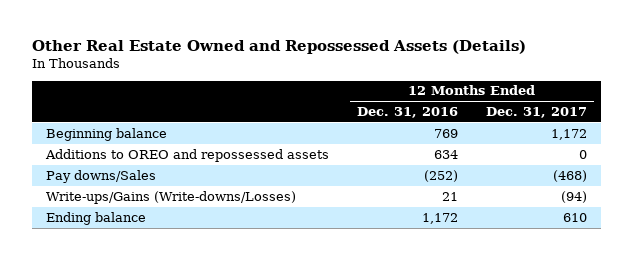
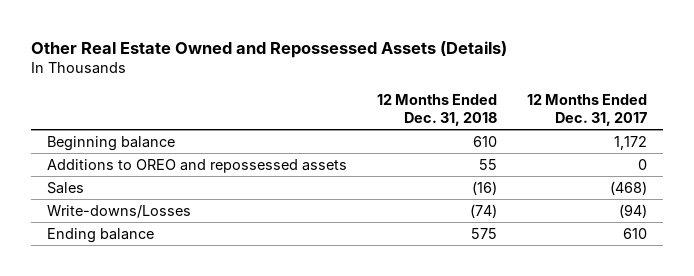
- | 12 Months Ended Dec. 31, 2016 | 12 Months Ended Dec. 31, 2017
+ | 12 Months Ended Dec. 31, 2018 | 12 Months Ended Dec. 31, 2017
- Pay downs/Sales | (252) | (468)
- Write-ups/Gains (Write-downs/Losses) | 21 | (94)
+ Sales | (16) | (468)
+ Write-downs/Losses | (74) | (94)

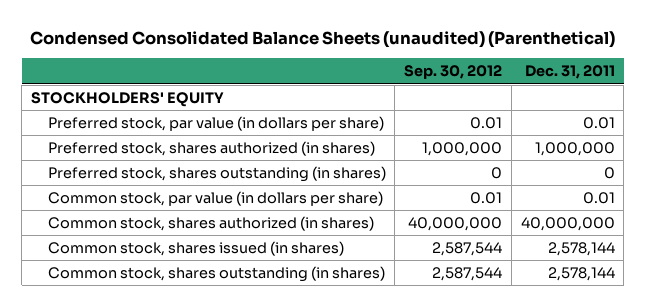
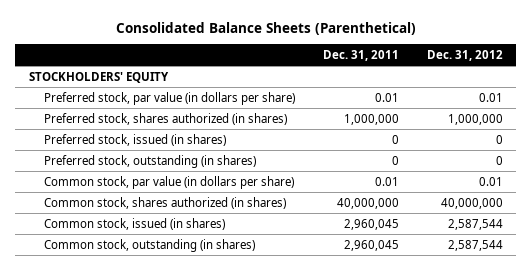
- Condensed Consolidated Balance Sheets (unaudited) (Parenthetical)
+ Consolidated Balance Sheets (Parenthetical)
- | Sep. 30, 2012 | Dec. 31, 2011
+ | Dec. 31, 2011 | Dec. 31, 2012
- Preferred stock, shares outstanding (in shares) | 0 | 0
+ Preferred stock, issued (in shares) | 0 | 0
+ Preferred stock, outstanding (in shares) | 0 | 0
- Common stock, shares issued (in shares) | 2,587,544 | 2,578,144
- Common stock, shares outstanding (in shares) | 2,587,544 | 2,578,144
+ Common stock, issued (in shares) | 2,960,045 | 2,587,544
+ Common stock, outstanding (in shares) | 2,960,045 | 2,587,544

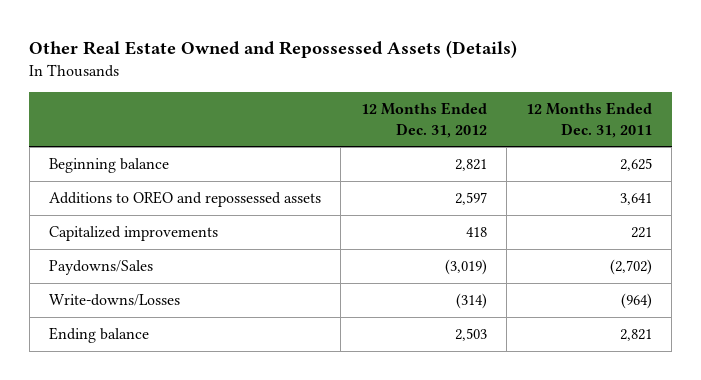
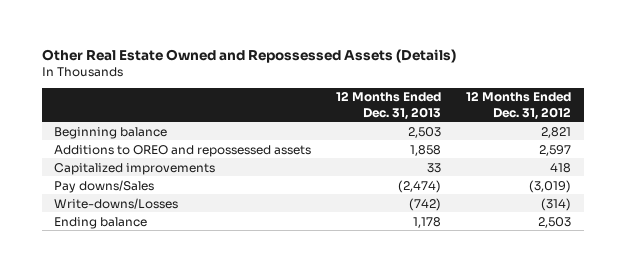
- | 12 Months Ended Dec. 31, 2012 | 12 Months Ended Dec. 31, 2011
+ | 12 Months Ended Dec. 31, 2013 | 12 Months Ended Dec. 31, 2012
- Paydowns/Sales | (3,019) | (2,702)
+ Pay downs/Sales | (2,474) | (3,019)

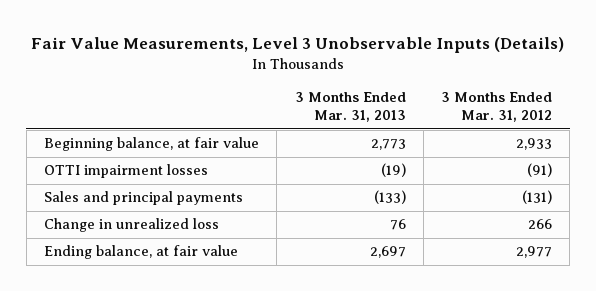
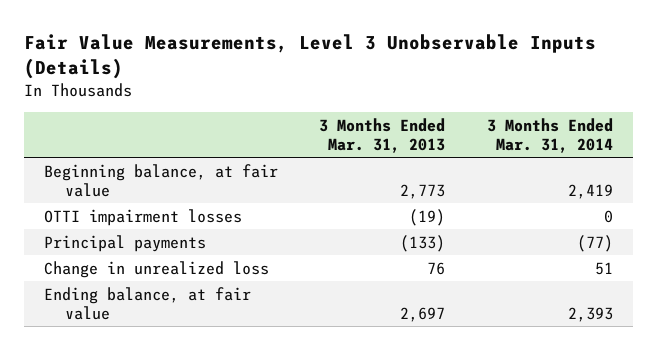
- | 3 Months Ended Mar. 31, 2013 | 3 Months Ended Mar. 31, 2012
+ | 3 Months Ended Mar. 31, 2013 | 3 Months Ended Mar. 31, 2014
- Sales and principal payments | (133) | (131)
+ Principal payments | (133) | (77)

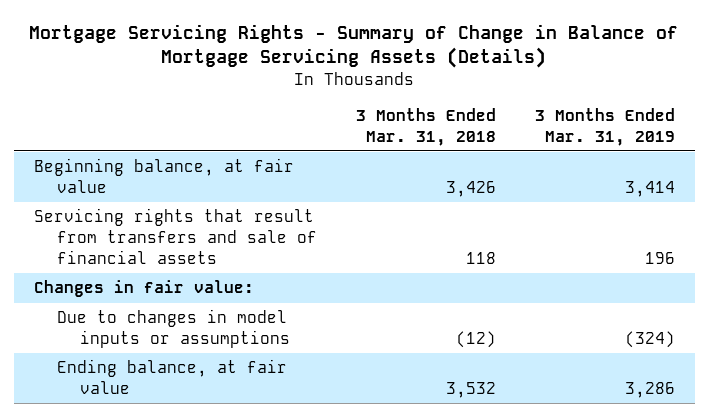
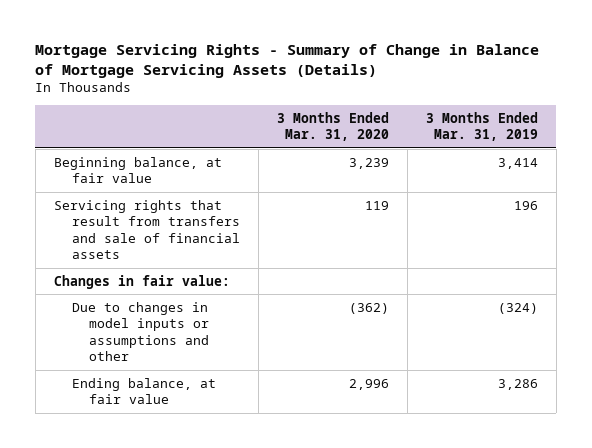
- | 3 Months Ended Mar. 31, 2018 | 3 Months Ended Mar. 31, 2019
+ | 3 Months Ended Mar. 31, 2020 | 3 Months Ended Mar. 31, 2019
- Due to changes in model inputs or assumptions | (12) | (324)
+ Due to changes in model inputs or assumptions and other | (362) | (324)

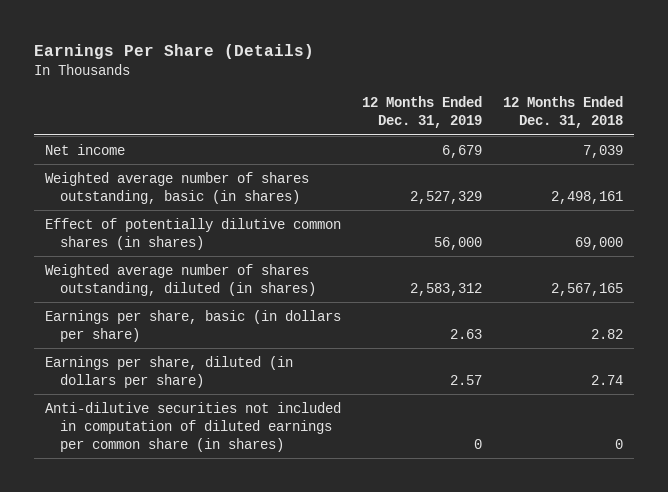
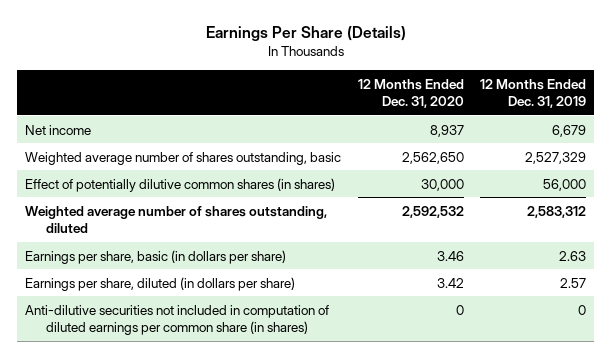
- | 12 Months Ended Dec. 31, 2019 | 12 Months Ended Dec. 31, 2018
+ | 12 Months Ended Dec. 31, 2020 | 12 Months Ended Dec. 31, 2019
- Weighted average number of shares outstanding, basic (in shares) | 2,527,329 | 2,498,161
+ Weighted average number of shares outstanding, basic | 2,562,650 | 2,527,329
- Weighted average number of shares outstanding, diluted (in shares) | 2,583,312 | 2,567,165
+ Weighted average number of shares outstanding, diluted | 2,592,532 | 2,583,312

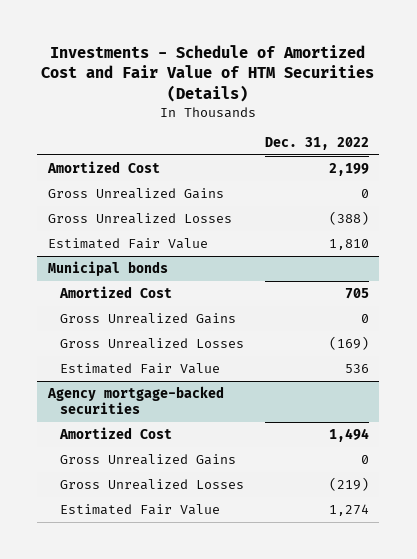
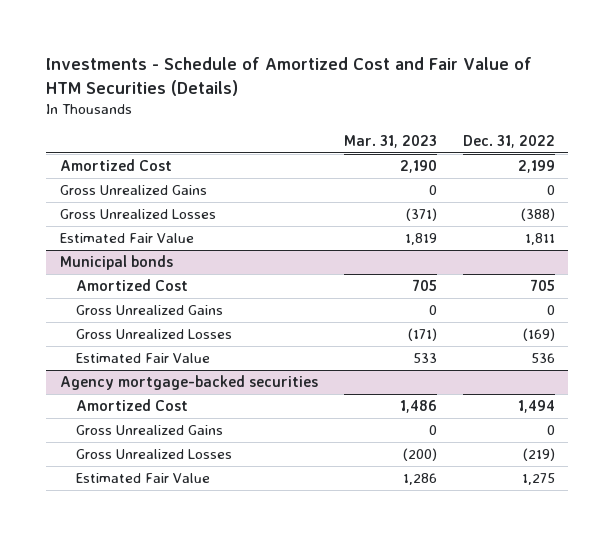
- | Dec. 31, 2022
+ | Mar. 31, 2023 | Dec. 31, 2022
- Estimated Fair Value | 1,810
+ Estimated Fair Value | 1,819 | 1,811
@ Agency mortgage-backed securities
- Estimated Fair Value | 1,274
+ Estimated Fair Value | 1,286 | 1,275

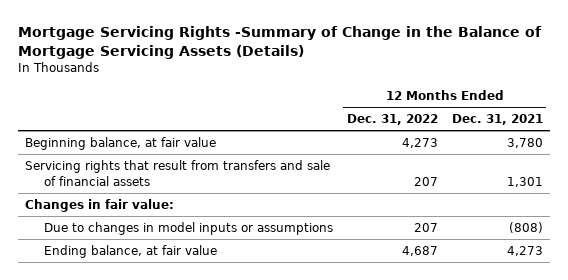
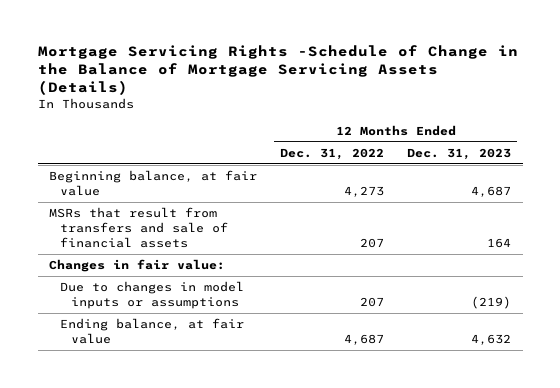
- Mortgage Servicing Rights -Summary of Change in the Balance of Mortgage Servicing Assets (Details)
+ Mortgage Servicing Rights -Schedule of Change in the Balance of Mortgage Servicing Assets (Details)
- | 12 Months Ended Dec. 31, 2022 | 12 Months Ended Dec. 31, 2021
+ | 12 Months Ended Dec. 31, 2022 | 12 Months Ended Dec. 31, 2023
- Servicing rights that result from transfers and sale of financial assets | 207 | 1,301
+ MSRs that result from transfers and sale of financial assets | 207 | 164

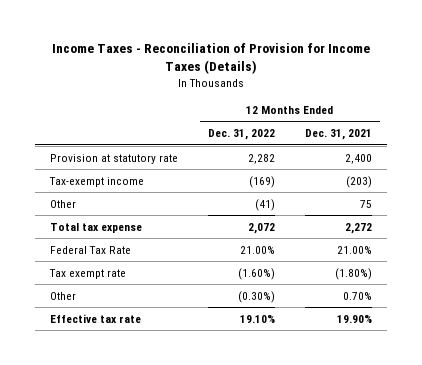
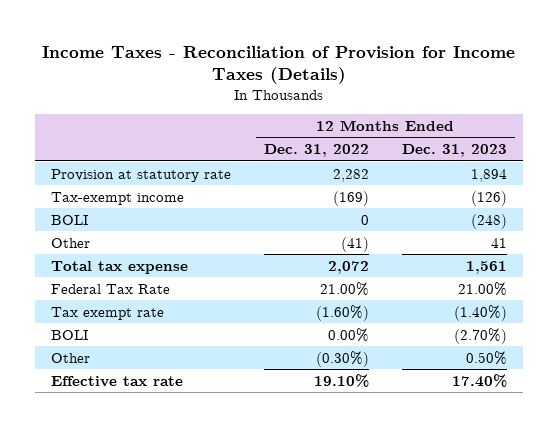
- | 12 Months Ended Dec. 31, 2022 | 12 Months Ended Dec. 31, 2021
+ | 12 Months Ended Dec. 31, 2022 | 12 Months Ended Dec. 31, 2023
+ BOLI | 0 | (248)
+ BOLI | 0.00% | (2.70%)

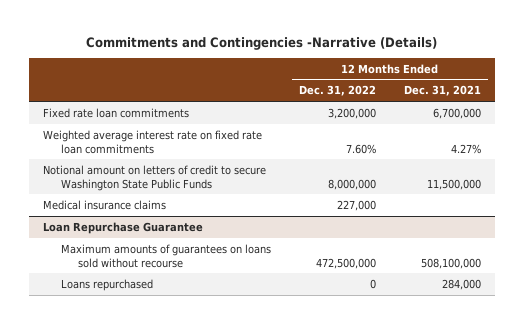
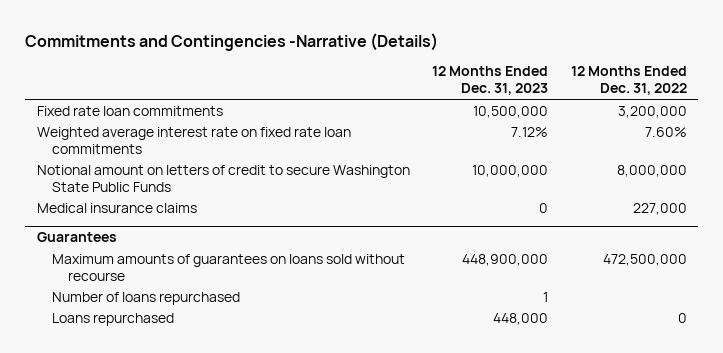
- | 12 Months Ended Dec. 31, 2022 | 12 Months Ended Dec. 31, 2021
+ | 12 Months Ended Dec. 31, 2023 | 12 Months Ended Dec. 31, 2022
- Loan Repurchase Guarantee
+ Guarantees
+ Number of loans repurchased | 1 |

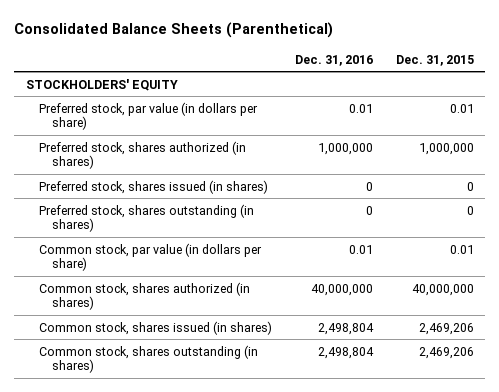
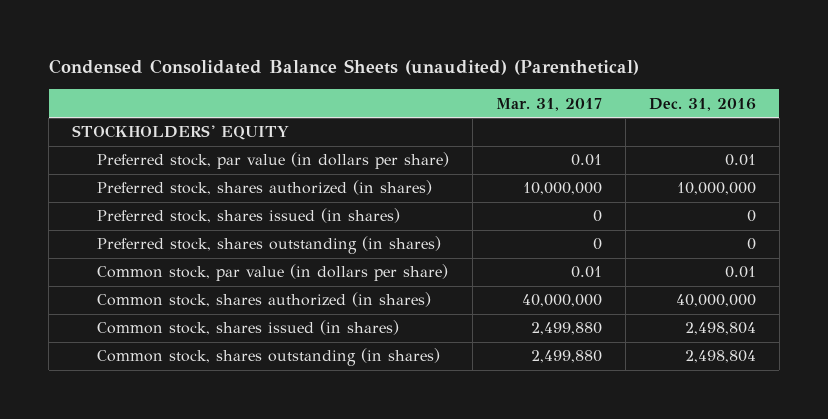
- Consolidated Balance Sheets (Parenthetical)
+ Condensed Consolidated Balance Sheets (unaudited) (Parenthetical)
- | Dec. 31, 2016 | Dec. 31, 2015
+ | Mar. 31, 2017 | Dec. 31, 2016
- Preferred stock, shares authorized (in shares) | 1,000,000 | 1,000,000
+ Preferred stock, shares authorized (in shares) | 10,000,000 | 10,000,000

